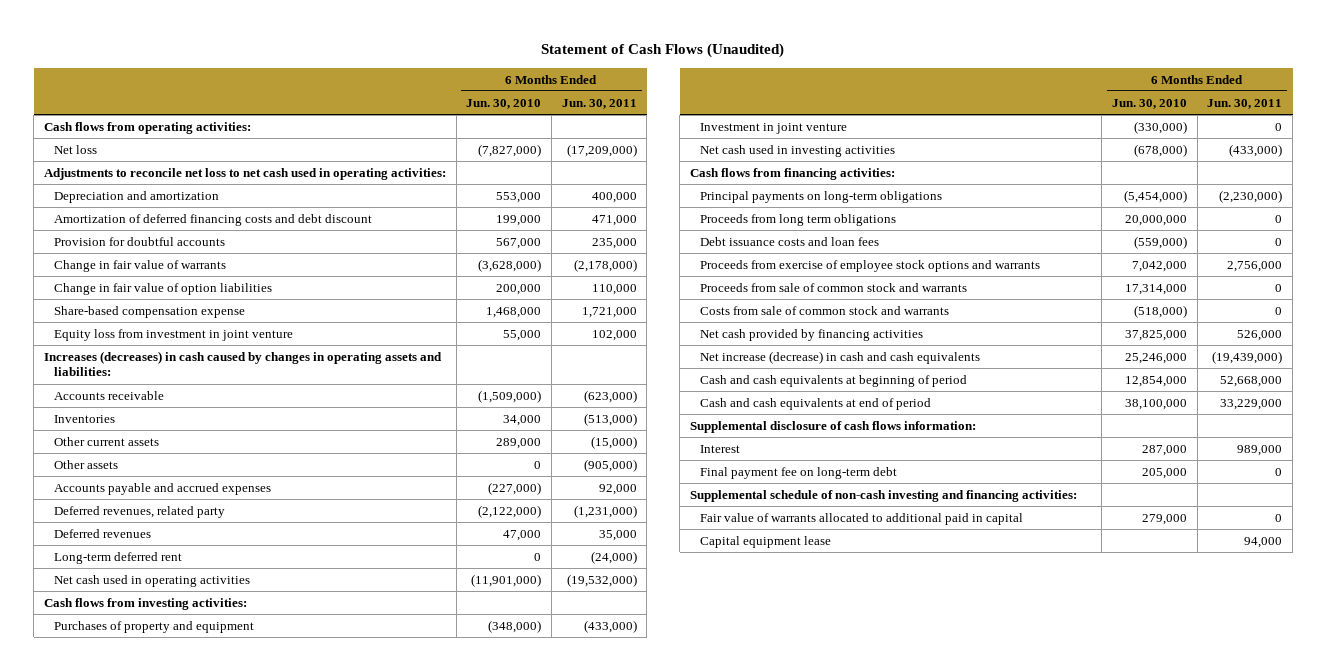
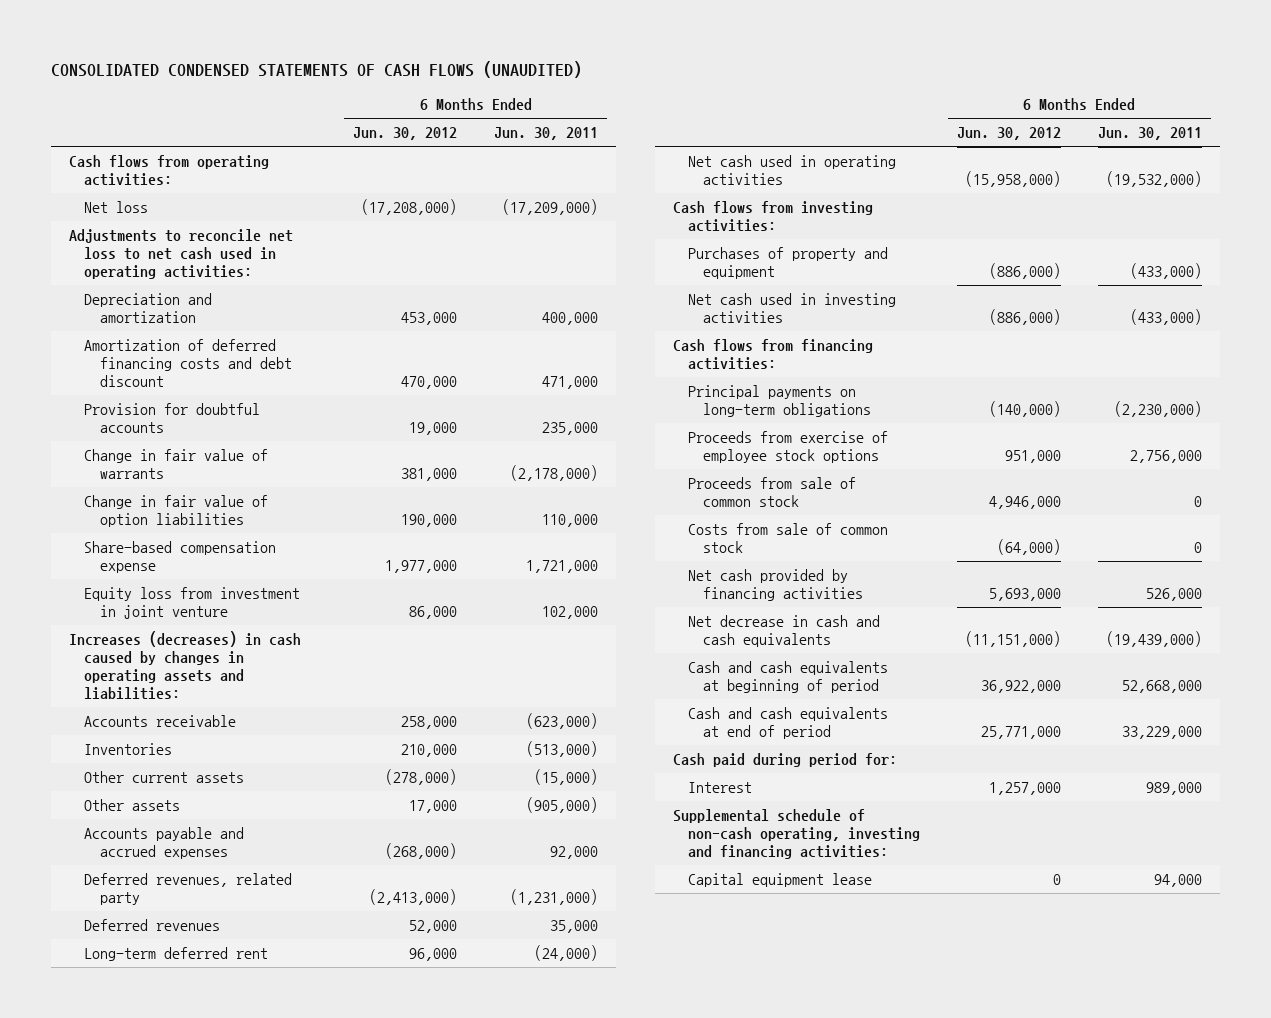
- Statement of Cash Flows (Unaudited)
+ CONSOLIDATED CONDENSED STATEMENTS OF CASH FLOWS (UNAUDITED)
- | 6 Months Ended Jun. 30, 2010 | 6 Months Ended Jun. 30, 2011
+ | 6 Months Ended Jun. 30, 2012 | 6 Months Ended Jun. 30, 2011
- Investment in joint venture | (330,000) | 0
- Proceeds from long term obligations | 20,000,000 | 0
- Debt issuance costs and loan fees | (559,000) | 0
- Proceeds from exercise of employee stock options and warrants | 7,042,000 | 2,756,000
- Proceeds from sale of common stock and warrants | 17,314,000 | 0
- Costs from sale of common stock and warrants | (518,000) | 0
+ Proceeds from exercise of employee stock options | 951,000 | 2,756,000
+ Proceeds from sale of common stock | 4,946,000 | 0
+ Costs from sale of common stock | (64,000) | 0
- Net increase (decrease) in cash and cash equivalents | 25,246,000 | (19,439,000)
+ Net decrease in cash and cash equivalents | (11,151,000) | (19,439,000)
- Supplemental disclosure of cash flows information:
+ Cash paid during period for:
- Final payment fee on long-term debt | 205,000 | 0
- Supplemental schedule of non-cash investing and financing activities:
- Fair value of warrants allocated to additional paid in capital | 279,000 | 0
+ Supplemental schedule of non-cash operating, investing and financing activities:

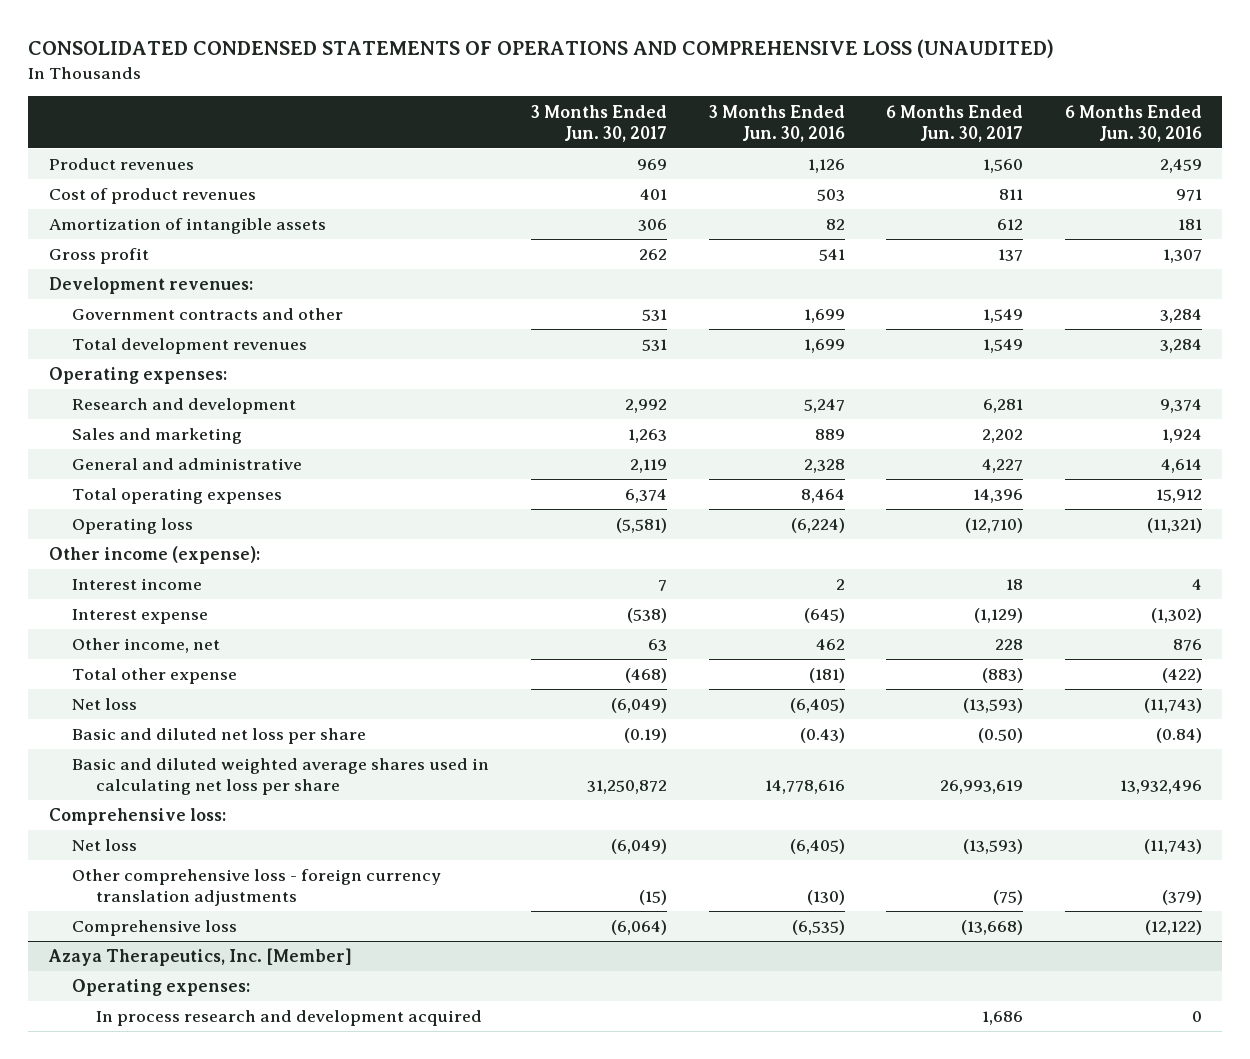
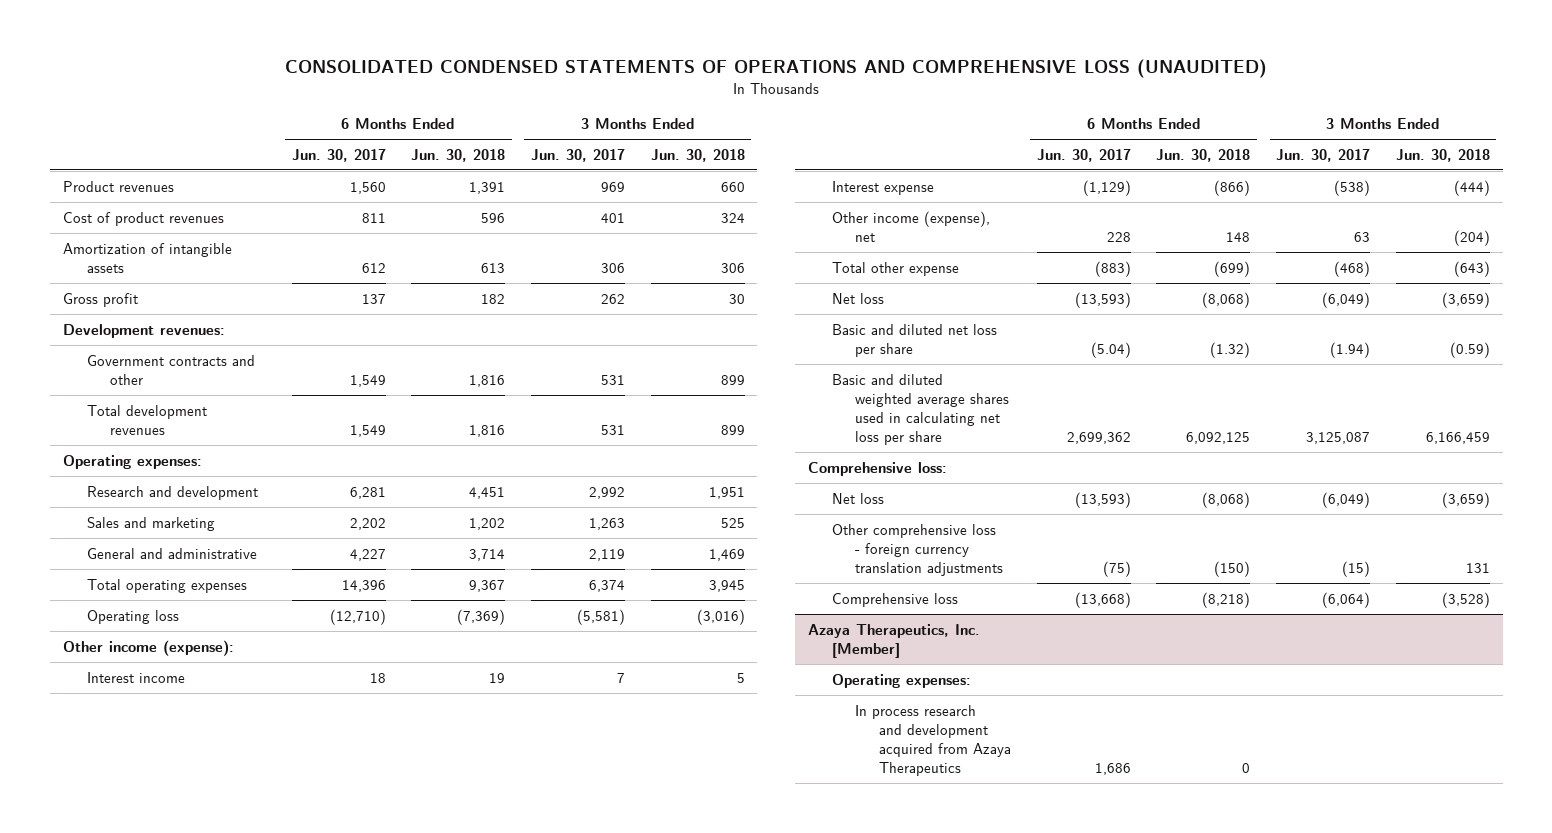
- | 3 Months Ended Jun. 30, 2017 | 3 Months Ended Jun. 30, 2016 | 6 Months Ended Jun. 30, 2017 | 6 Months Ended Jun. 30, 2016
+ | 6 Months Ended Jun. 30, 2017 | 6 Months Ended Jun. 30, 2018 | 3 Months Ended Jun. 30, 2017 | 3 Months Ended Jun. 30, 2018
- Other income, net | 63 | 462 | 228 | 876
+ Other income (expense), net | 228 | 148 | 63 | (204)
- Basic and diluted net loss per share | (0.19) | (0.43) | (0.50) | (0.84)
- Basic and diluted weighted average shares used in calculating net loss per share | 31,250,872 | 14,778,616 | 26,993,619 | 13,932,496
+ Basic and diluted net loss per share | (5.04) | (1.32) | (1.94) | (0.59)
+ Basic and diluted weighted average shares used in calculating net loss per share | 2,699,362 | 6,092,125 | 3,125,087 | 6,166,459
@ Azaya Therapeutics, Inc. [Member]
- In process research and development acquired | | | 1,686 | 0
+ In process research and development acquired from Azaya Therapeutics | 1,686 | 0 | |

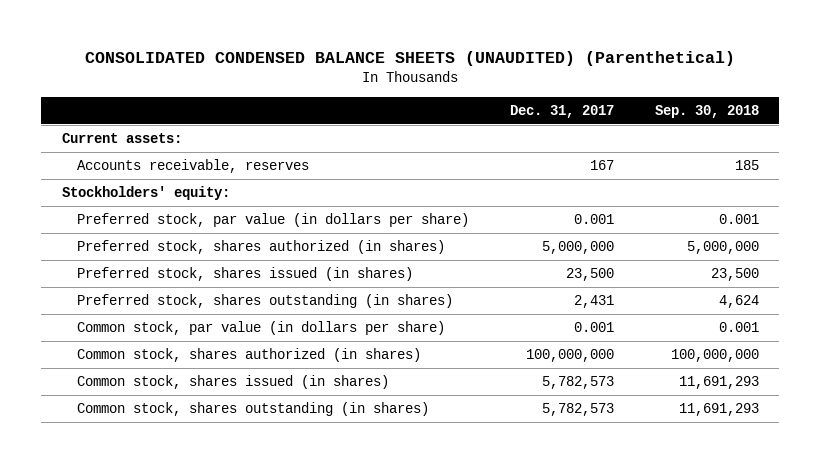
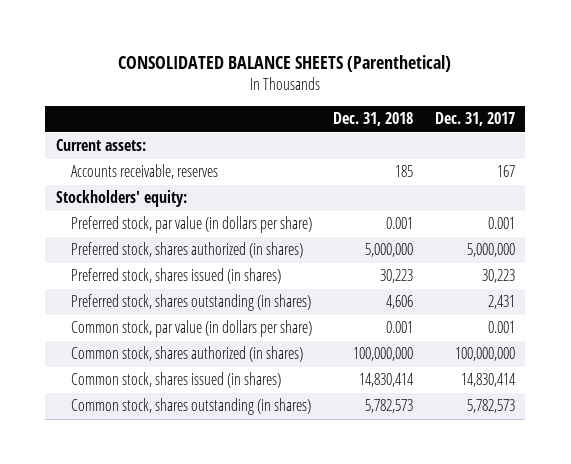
- CONSOLIDATED CONDENSED BALANCE SHEETS (UNAUDITED) (Parenthetical)
+ CONSOLIDATED BALANCE SHEETS (Parenthetical)
- | Dec. 31, 2017 | Sep. 30, 2018
+ | Dec. 31, 2018 | Dec. 31, 2017
- Preferred stock, shares issued (in shares) | 23,500 | 23,500
+ Preferred stock, shares issued (in shares) | 30,223 | 30,223
- Common stock, shares issued (in shares) | 5,782,573 | 11,691,293
+ Common stock, shares issued (in shares) | 14,830,414 | 14,830,414

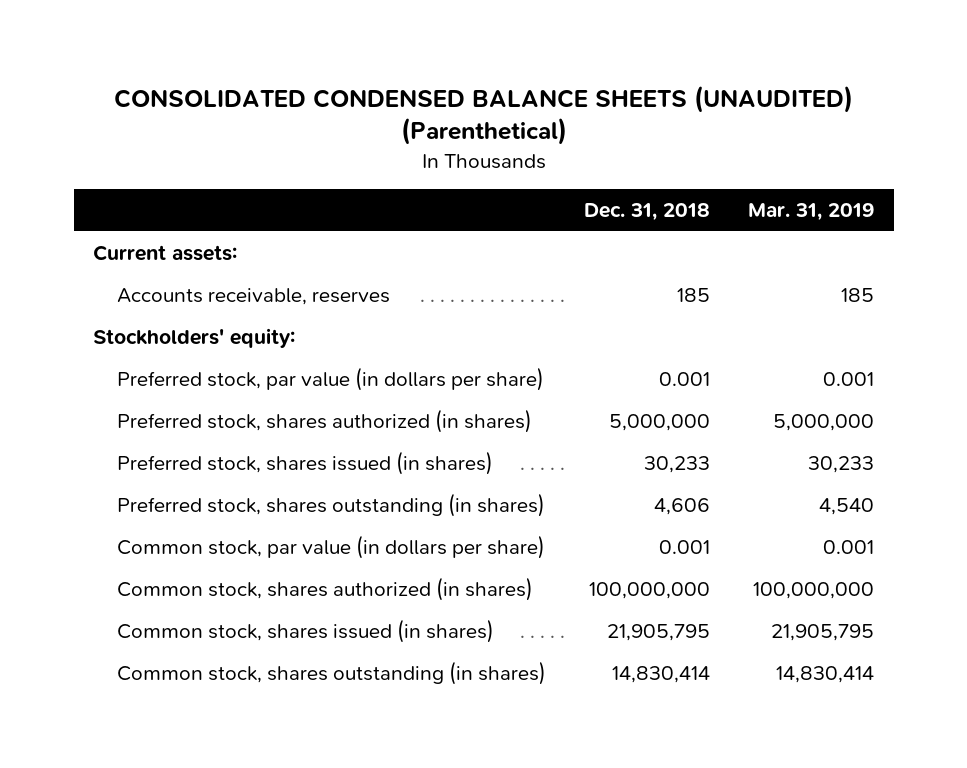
- CONSOLIDATED BALANCE SHEETS (Parenthetical)
+ CONSOLIDATED CONDENSED BALANCE SHEETS (UNAUDITED) (Parenthetical)
- | Dec. 31, 2018 | Dec. 31, 2017
+ | Dec. 31, 2018 | Mar. 31, 2019
- Preferred stock, shares issued (in shares) | 30,223 | 30,223
+ Preferred stock, shares issued (in shares) | 30,233 | 30,233
- Common stock, shares issued (in shares) | 14,830,414 | 14,830,414
- Common stock, shares outstanding (in shares) | 5,782,573 | 5,782,573
+ Common stock, shares issued (in shares) | 21,905,795 | 21,905,795
+ Common stock, shares outstanding (in shares) | 14,830,414 | 14,830,414

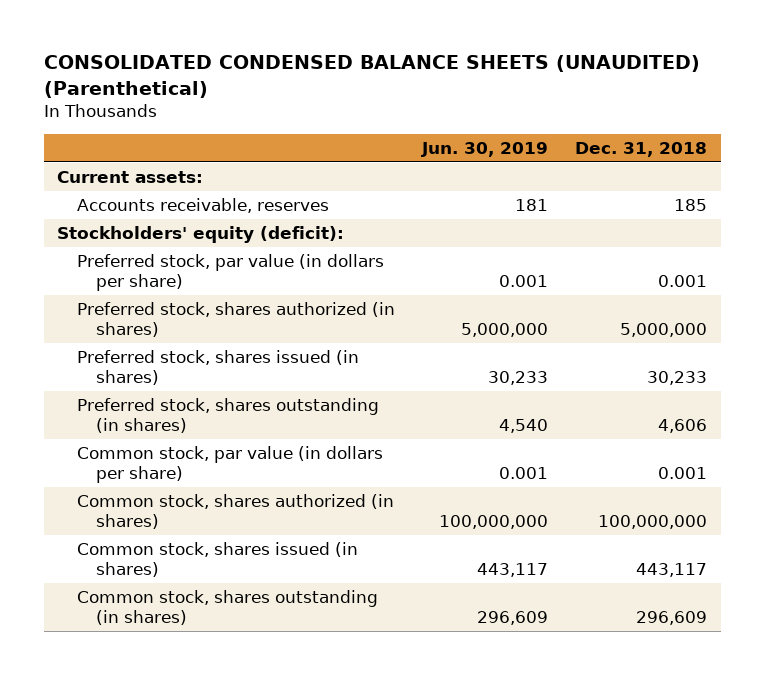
- | Dec. 31, 2018 | Mar. 31, 2019
+ | Jun. 30, 2019 | Dec. 31, 2018
- Stockholders' equity:
+ Stockholders' equity (deficit):
- Common stock, shares issued (in shares) | 21,905,795 | 21,905,795
- Common stock, shares outstanding (in shares) | 14,830,414 | 14,830,414
+ Common stock, shares issued (in shares) | 443,117 | 443,117
+ Common stock, shares outstanding (in shares) | 296,609 | 296,609

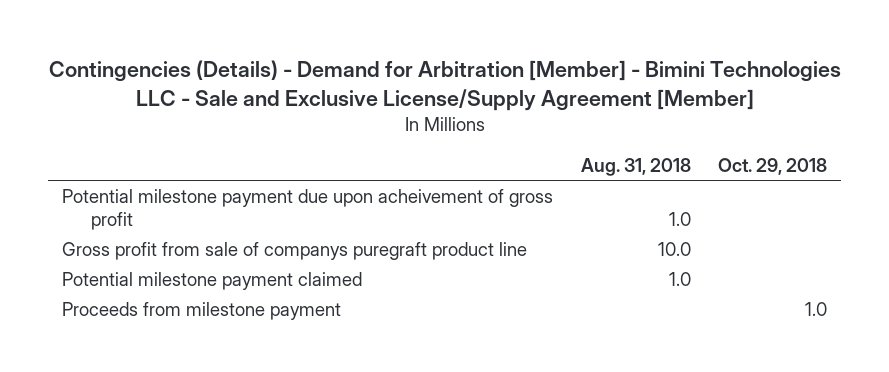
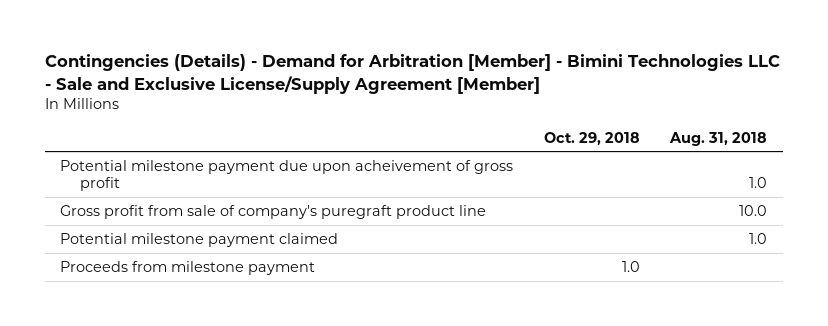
- | Aug. 31, 2018 | Oct. 29, 2018
+ | Oct. 29, 2018 | Aug. 31, 2018
- Gross profit from sale of companys puregraft product line | 10.0 |
+ Gross profit from sale of company's puregraft product line | | 10.0

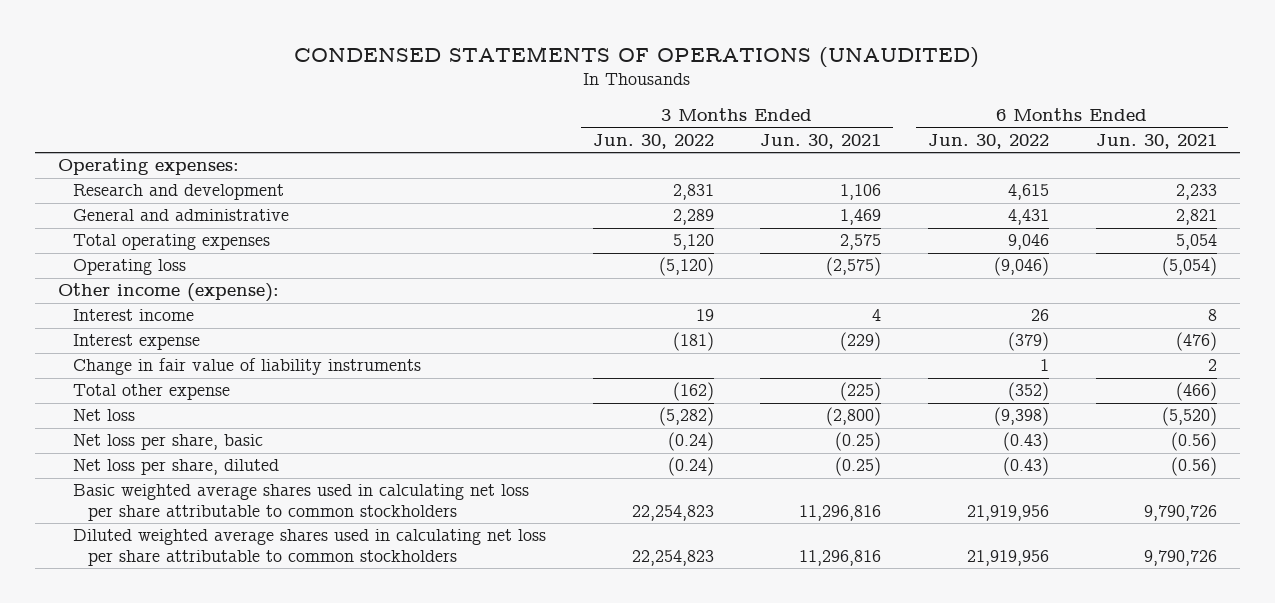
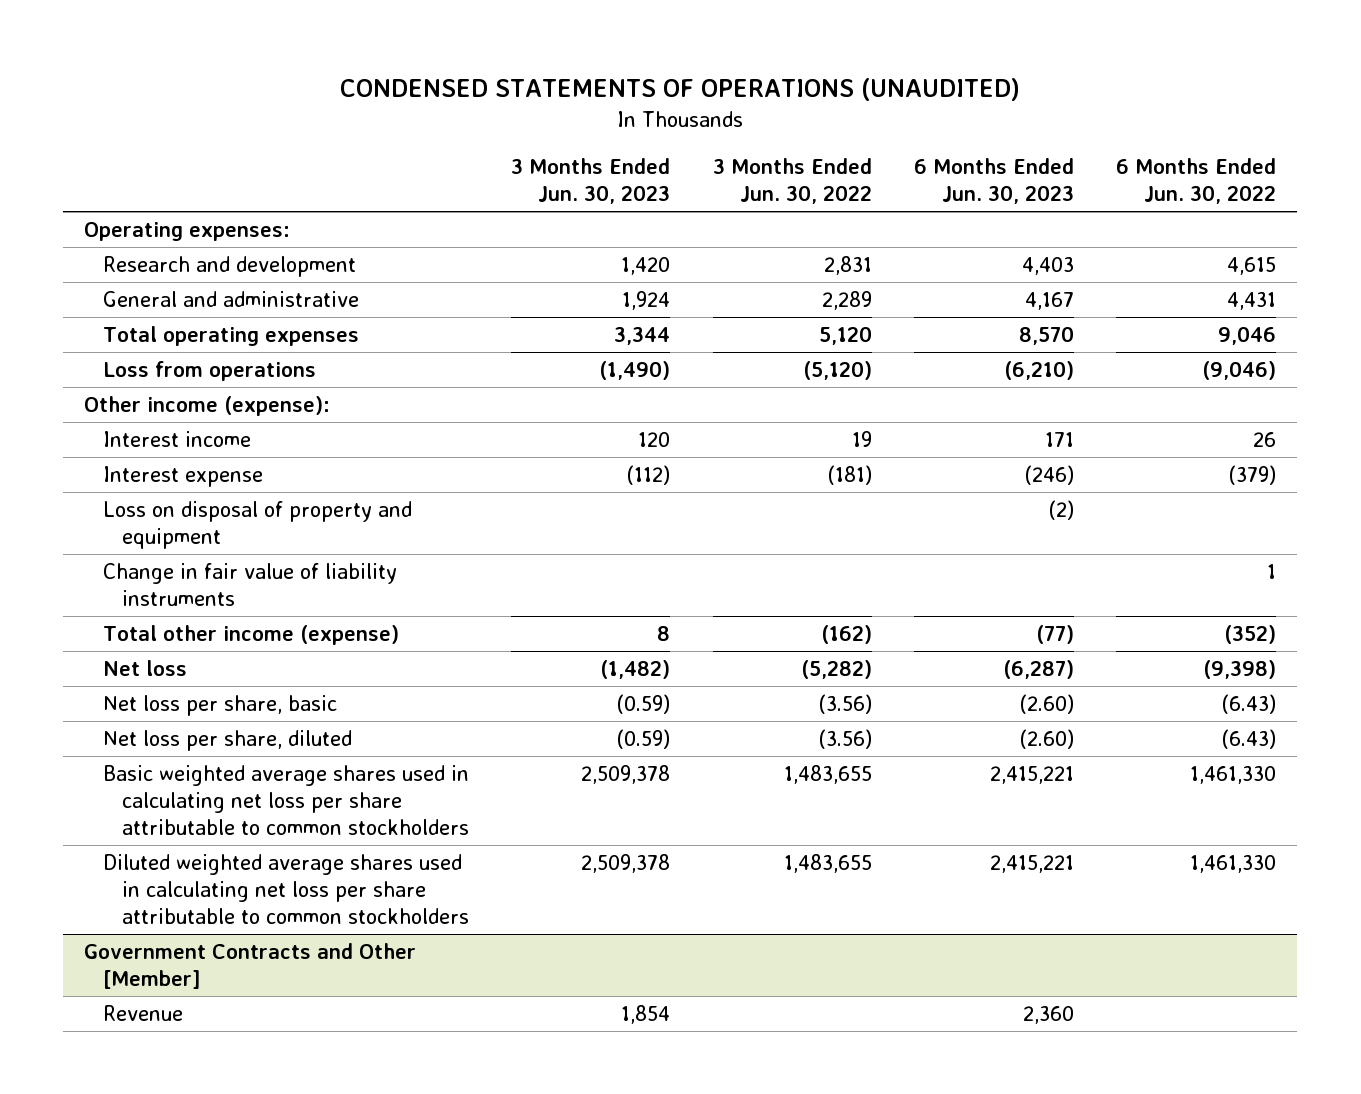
- | 3 Months Ended Jun. 30, 2022 | 3 Months Ended Jun. 30, 2021 | 6 Months Ended Jun. 30, 2022 | 6 Months Ended Jun. 30, 2021
+ | 3 Months Ended Jun. 30, 2023 | 3 Months Ended Jun. 30, 2022 | 6 Months Ended Jun. 30, 2023 | 6 Months Ended Jun. 30, 2022
- Operating loss | (5,120) | (2,575) | (9,046) | (5,054)
+ Loss from operations | (1,490) | (5,120) | (6,210) | (9,046)
+ Loss on disposal of property and equipment | | | (2) |
- Total other expense | (162) | (225) | (352) | (466)
+ Total other income (expense) | 8 | (162) | (77) | (352)
- Net loss per share, basic | (0.24) | (0.25) | (0.43) | (0.56)
- Net loss per share, diluted | (0.24) | (0.25) | (0.43) | (0.56)
- Basic weighted average shares used in calculating net loss per share attributable to common stockholders | 22,254,823 | 11,296,816 | 21,919,956 | 9,790,726
- Diluted weighted average shares used in calculating net loss per share attributable to common stockholders | 22,254,823 | 11,296,816 | 21,919,956 | 9,790,726
+ Net loss per share, basic | (0.59) | (3.56) | (2.60) | (6.43)
+ Net loss per share, diluted | (0.59) | (3.56) | (2.60) | (6.43)
+ Basic weighted average shares used in calculating net loss per share attributable to common stockholders | 2,509,378 | 1,483,655 | 2,415,221 | 1,461,330
+ Diluted weighted average shares used in calculating net loss per share attributable to common stockholders | 2,509,378 | 1,483,655 | 2,415,221 | 1,461,330
+ Government Contracts and Other [Member]
+ Revenue | 1,854 | | 2,360 |

